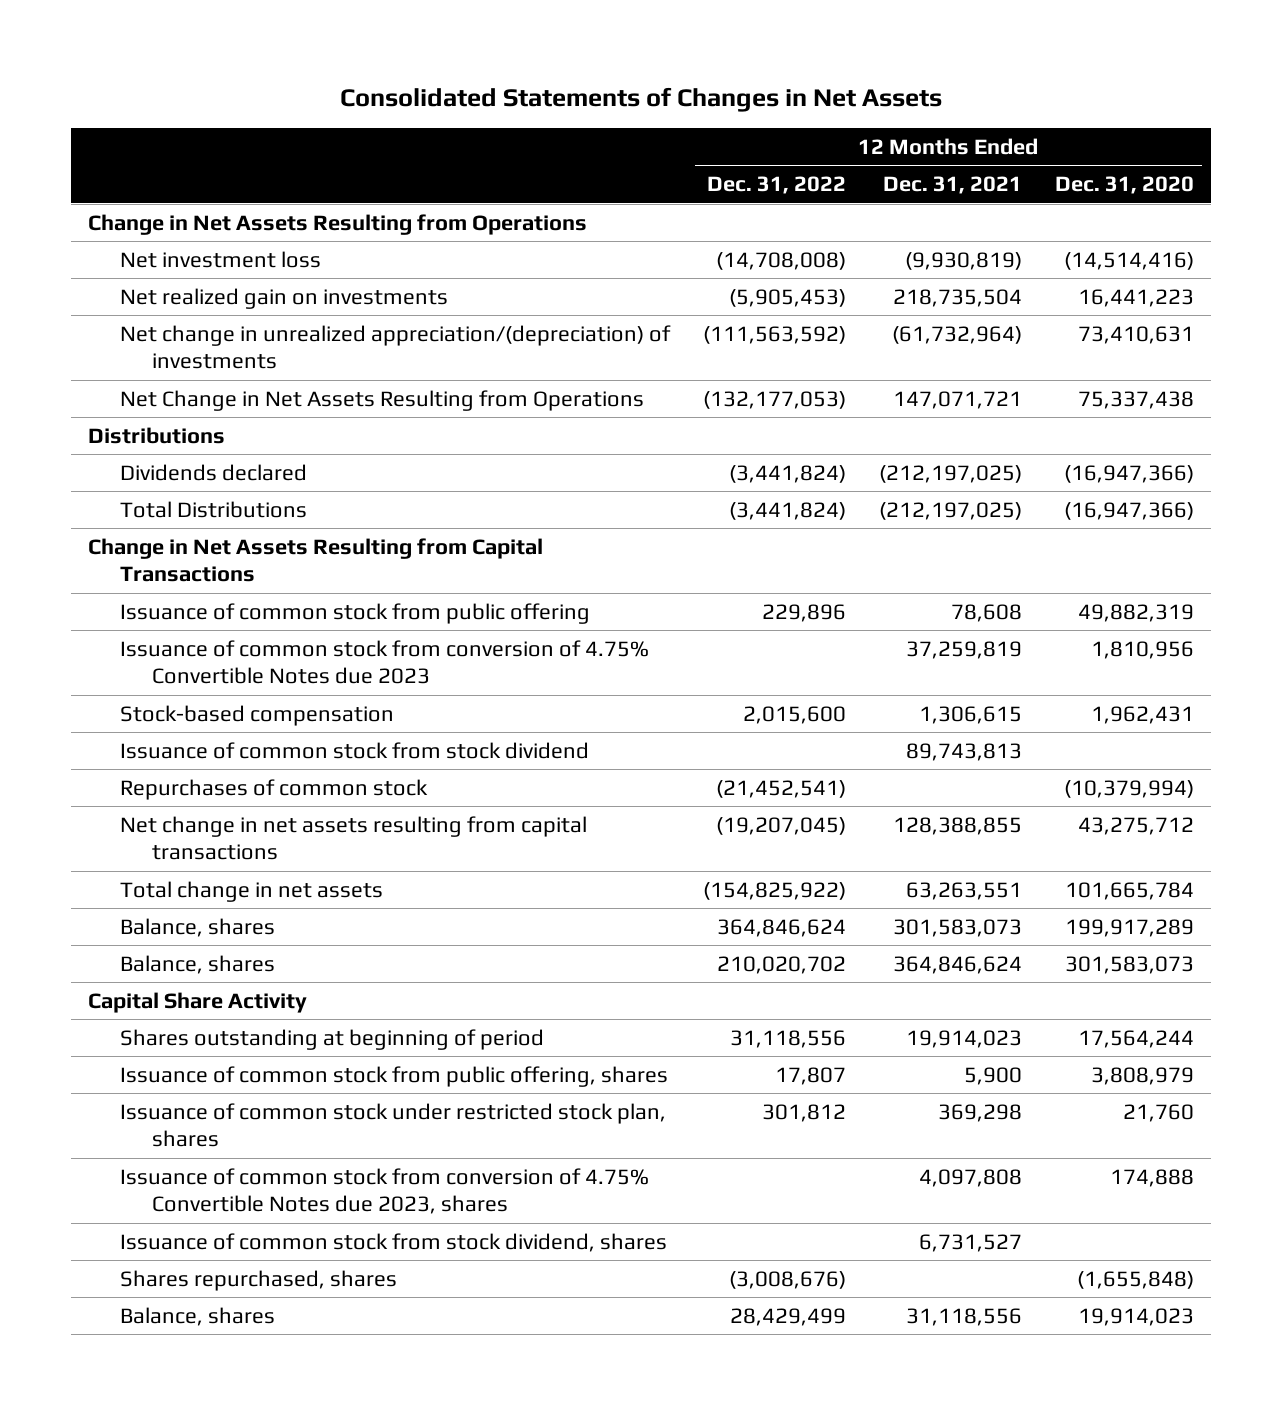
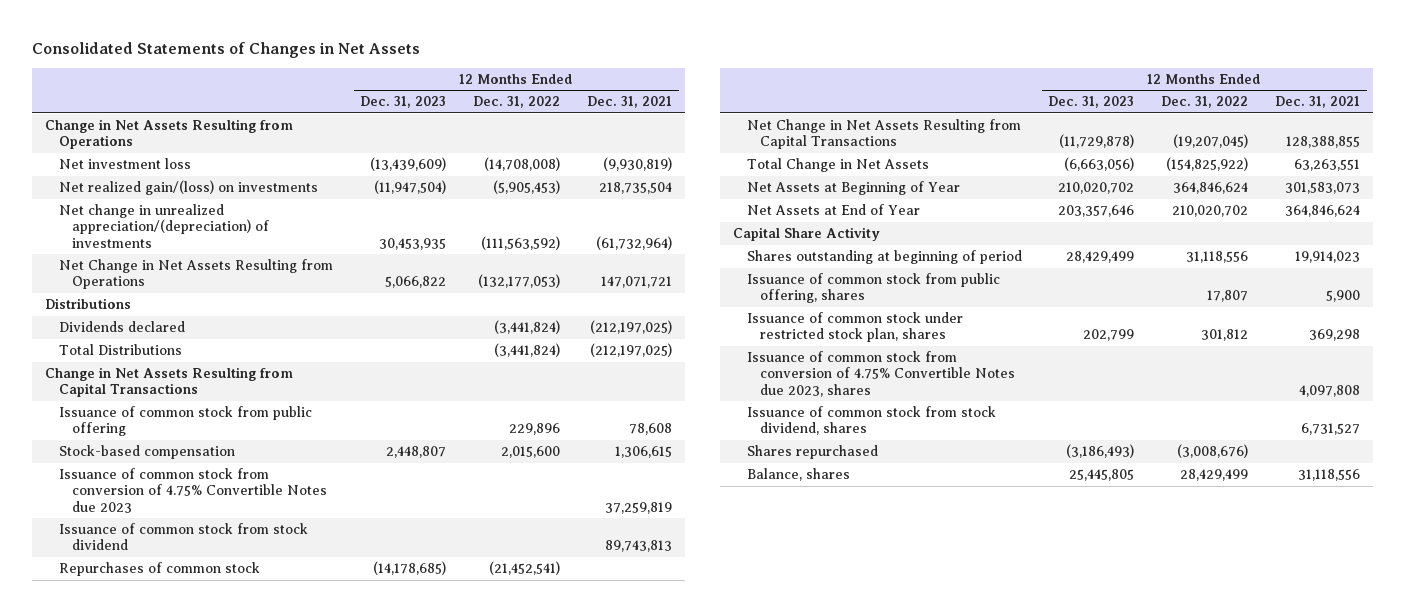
- | 12 Months Ended Dec. 31, 2022 | 12 Months Ended Dec. 31, 2021 | 12 Months Ended Dec. 31, 2020
+ | 12 Months Ended Dec. 31, 2023 | 12 Months Ended Dec. 31, 2022 | 12 Months Ended Dec. 31, 2021
- Net realized gain on investments | (5,905,453) | 218,735,504 | 16,441,223
+ Net realized gain/(loss) on investments | (11,947,504) | (5,905,453) | 218,735,504
moved down: Issuance of common stock from conversion of 4.75% Convertible Notes due 2023 | | | 37,259,819
- Net change in net assets resulting from capital transactions | (19,207,045) | 128,388,855 | 43,275,712
- Total change in net assets | (154,825,922) | 63,263,551 | 101,665,784
- Balance, shares | 364,846,624 | 301,583,073 | 199,917,289
- Balance, shares | 210,020,702 | 364,846,624 | 301,583,073
+ Net Change in Net Assets Resulting from Capital Transactions | (11,729,878) | (19,207,045) | 128,388,855
+ Total Change in Net Assets | (6,663,056) | (154,825,922) | 63,263,551
+ Net Assets at Beginning of Year | 210,020,702 | 364,846,624 | 301,583,073
+ Net Assets at End of Year | 203,357,646 | 210,020,702 | 364,846,624
- Shares repurchased, shares | (3,008,676) | | (1,655,848)
+ Shares repurchased | (3,186,493) | (3,008,676) |

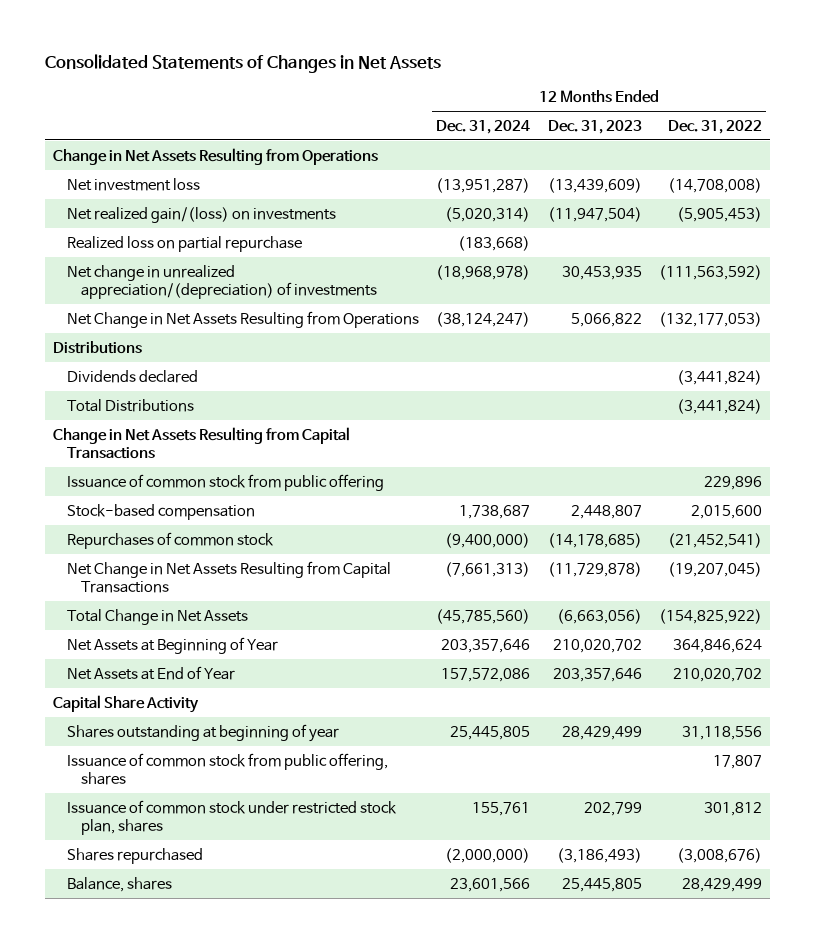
- | 12 Months Ended Dec. 31, 2023 | 12 Months Ended Dec. 31, 2022 | 12 Months Ended Dec. 31, 2021
+ | 12 Months Ended Dec. 31, 2024 | 12 Months Ended Dec. 31, 2023 | 12 Months Ended Dec. 31, 2022
+ Realized loss on partial repurchase | (183,668) | |
- Issuance of common stock from conversion of 4.75% Convertible Notes due 2023 | | | 37,259,819
- Issuance of common stock from stock dividend | | | 89,743,813
- Shares outstanding at beginning of period | 28,429,499 | 31,118,556 | 19,914,023
+ Shares outstanding at beginning of year | 25,445,805 | 28,429,499 | 31,118,556
- Issuance of common stock from conversion of 4.75% Convertible Notes due 2023, shares | | | 4,097,808
- Issuance of common stock from stock dividend, shares | | | 6,731,527

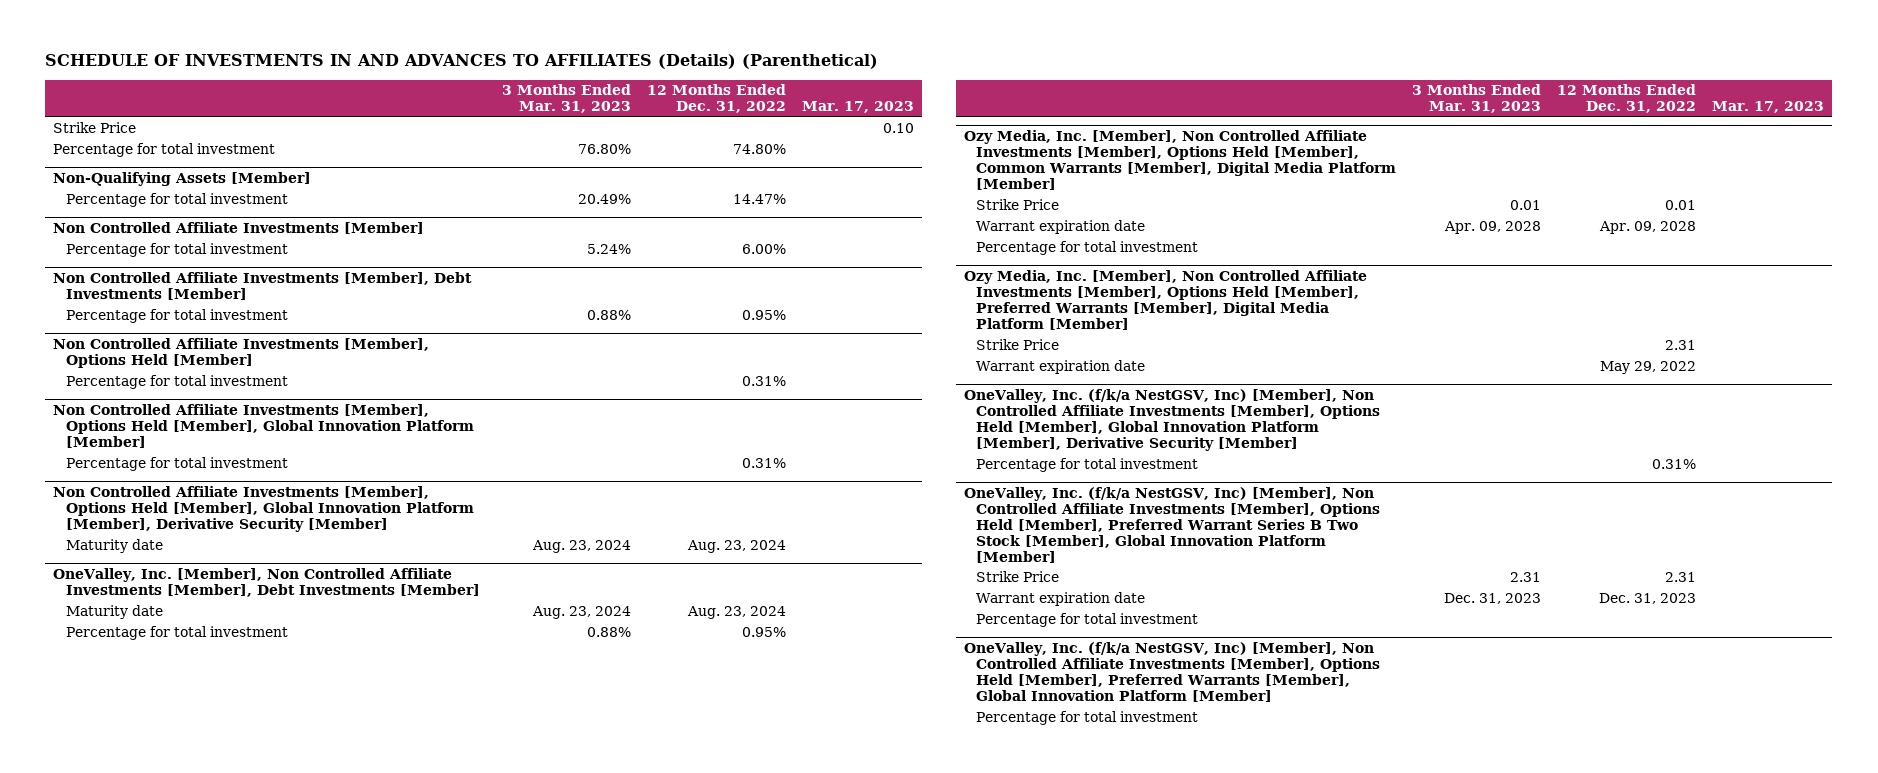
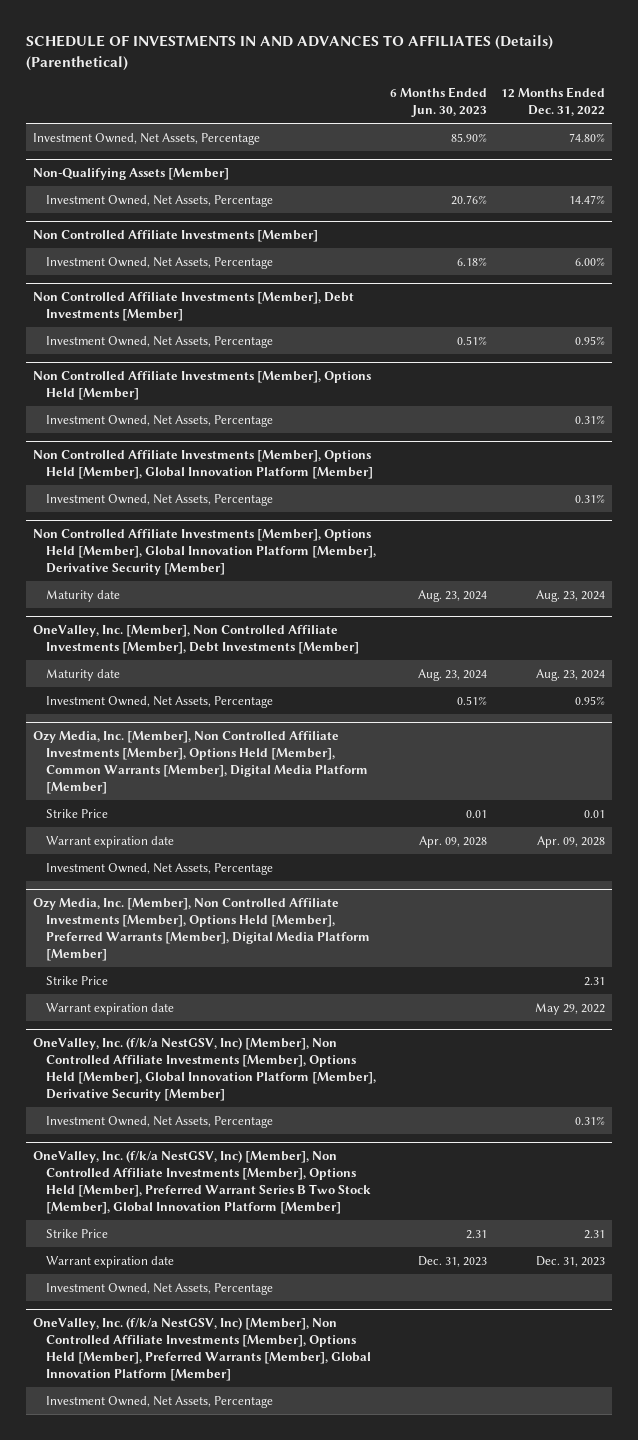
- | 3 Months Ended Mar. 31, 2023 | 12 Months Ended Dec. 31, 2022 | Mar. 17, 2023
+ | 6 Months Ended Jun. 30, 2023 | 12 Months Ended Dec. 31, 2022
- Strike Price | | | 0.10
- Percentage for total investment | 76.80% | 74.80% |
+ Investment Owned, Net Assets, Percentage | 85.90% | 74.80%
@ Non-Qualifying Assets [Member]
- Percentage for total investment | 20.49% | 14.47% |
+ Investment Owned, Net Assets, Percentage | 20.76% | 14.47%
@ Non Controlled Affiliate Investments [Member]
- Percentage for total investment | 5.24% | 6.00% |
+ Investment Owned, Net Assets, Percentage | 6.18% | 6.00%
@ Non Controlled Affiliate Investments [Member], Debt Investments [Member]
- Percentage for total investment | 0.88% | 0.95% |
+ Investment Owned, Net Assets, Percentage | 0.51% | 0.95%
@ Non Controlled Affiliate Investments [Member], Options Held [Member]
- Percentage for total investment | | 0.31% |
+ Investment Owned, Net Assets, Percentage | | 0.31%
@ Non Controlled Affiliate Investments [Member], Options Held [Member], Global Innovation Platform [Member]
- Percentage for total investment | | 0.31% |
+ Investment Owned, Net Assets, Percentage | | 0.31%
@ OneValley, Inc. [Member], Non Controlled Affiliate Investments [Member], Debt Investments [Member]
- Percentage for total investment | 0.88% | 0.95% |
+ Investment Owned, Net Assets, Percentage | 0.51% | 0.95%
@ Ozy Media, Inc. [Member], Non Controlled Affiliate Investments [Member], Options Held [Member], Common Warrants [Member], Digital Media Platform [Member]
- Percentage for total investment
+ Investment Owned, Net Assets, Percentage
@ OneValley, Inc. (f/k/a NestGSV, Inc) [Member], Non Controlled Affiliate Investments [Member], Options Held [Member], Global Innovation Platform [Member], Derivative Security [Member]
- Percentage for total investment | | 0.31% |
+ Investment Owned, Net Assets, Percentage | | 0.31%
@ OneValley, Inc. (f/k/a NestGSV, Inc) [Member], Non Controlled Affiliate Investments [Member], Options Held [Member], Preferred Warrant Series B Two Stock [Member], Global Innovation Platform [Member]
- Percentage for total investment
+ Investment Owned, Net Assets, Percentage
@ OneValley, Inc. (f/k/a NestGSV, Inc) [Member], Non Controlled Affiliate Investments [Member], Options Held [Member], Preferred Warrants [Member], Global Innovation Platform [Member]
- Percentage for total investment
+ Investment Owned, Net Assets, Percentage

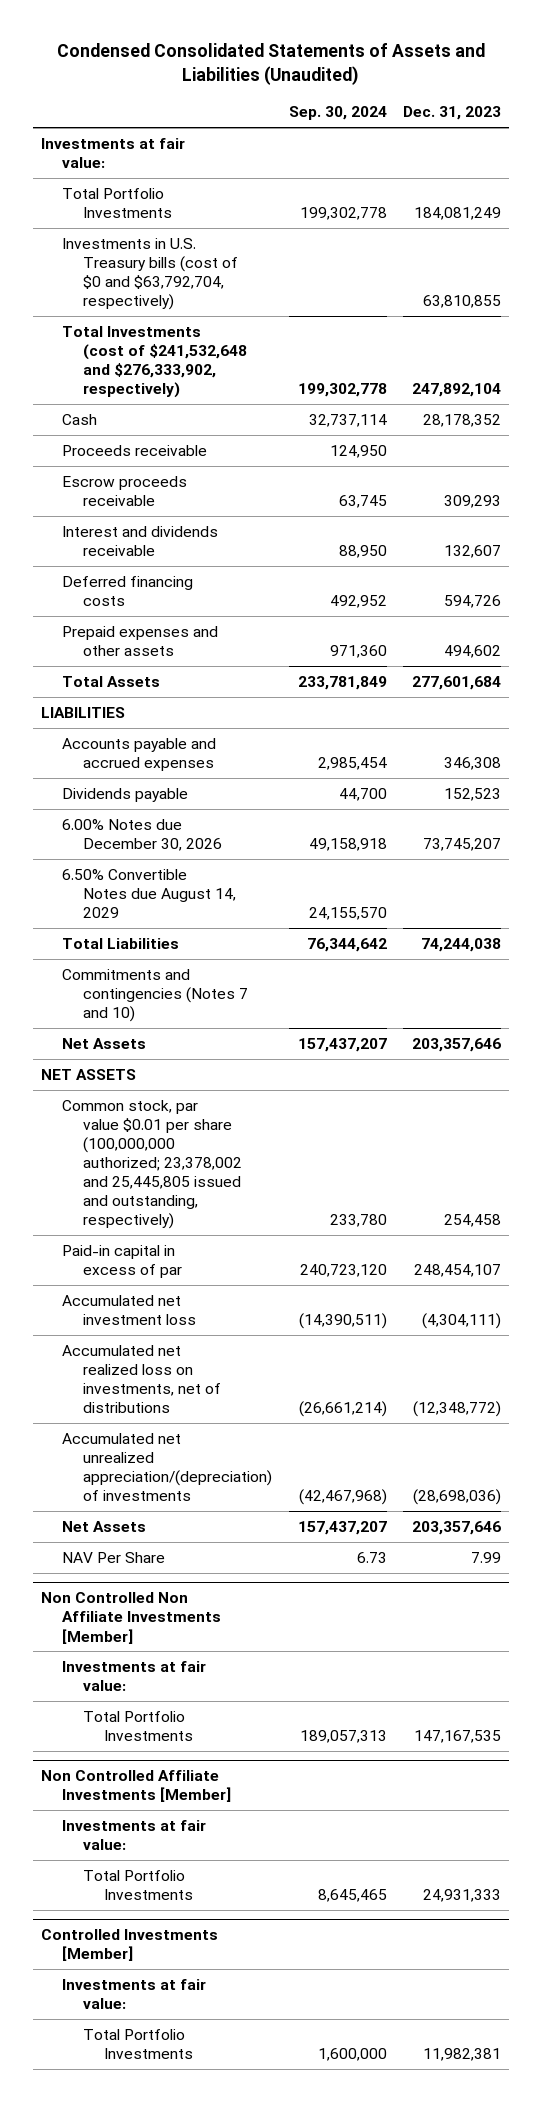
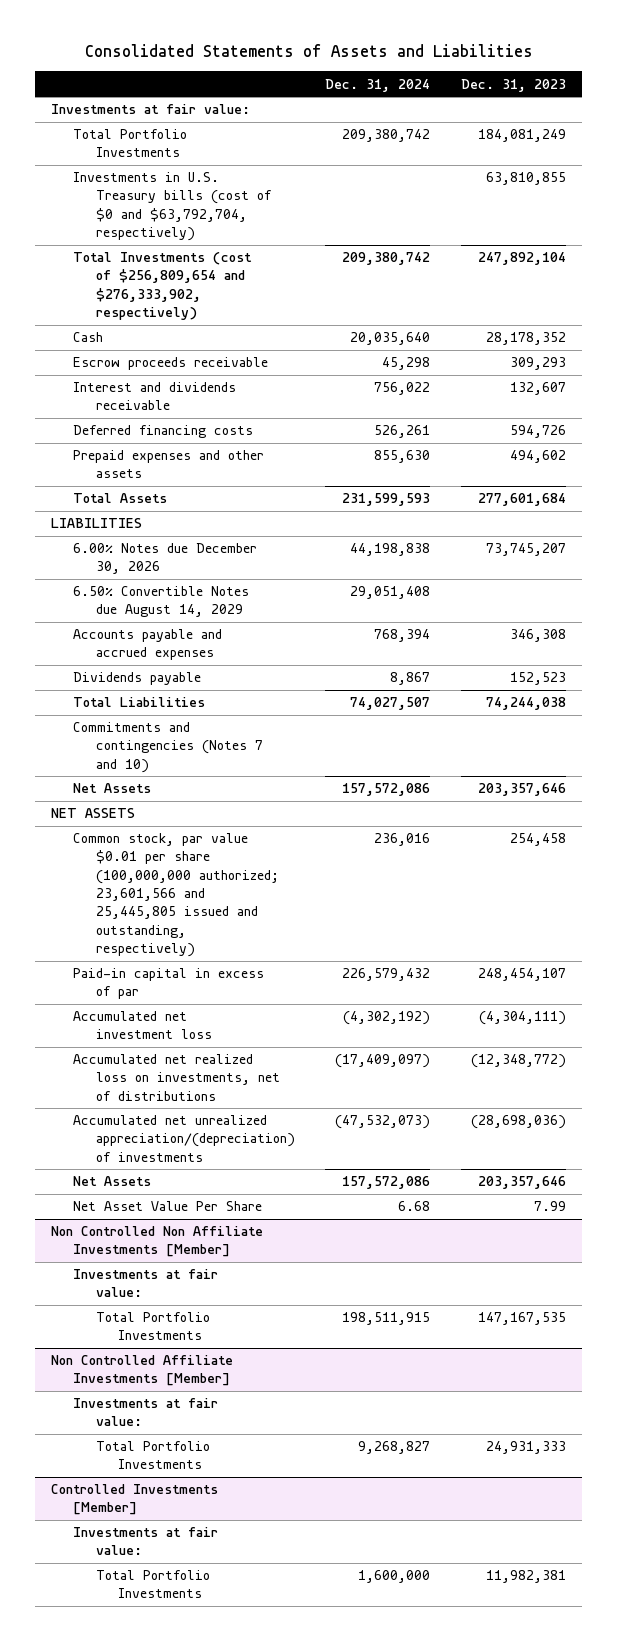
- Condensed Consolidated Statements of Assets and Liabilities (Unaudited)
+ Consolidated Statements of Assets and Liabilities
- | Sep. 30, 2024 | Dec. 31, 2023
+ | Dec. 31, 2024 | Dec. 31, 2023
- Total Investments (cost of $241,532,648 and $276,333,902, respectively) | 199,302,778 | 247,892,104
+ Total Investments (cost of $256,809,654 and $276,333,902, respectively) | 209,380,742 | 247,892,104
- Proceeds receivable | 124,950 |
moved down: Accounts payable and accrued expenses | 768,394 | 346,308
moved down: Dividends payable | 8,867 | 152,523
- Common stock, par value $0.01 per share (100,000,000 authorized; 23,378,002 and 25,445,805 issued and outstanding, respectively) | 233,780 | 254,458
+ Common stock, par value $0.01 per share (100,000,000 authorized; 23,601,566 and 25,445,805 issued and outstanding, respectively) | 236,016 | 254,458
- NAV Per Share | 6.73 | 7.99
+ Net Asset Value Per Share | 6.68 | 7.99

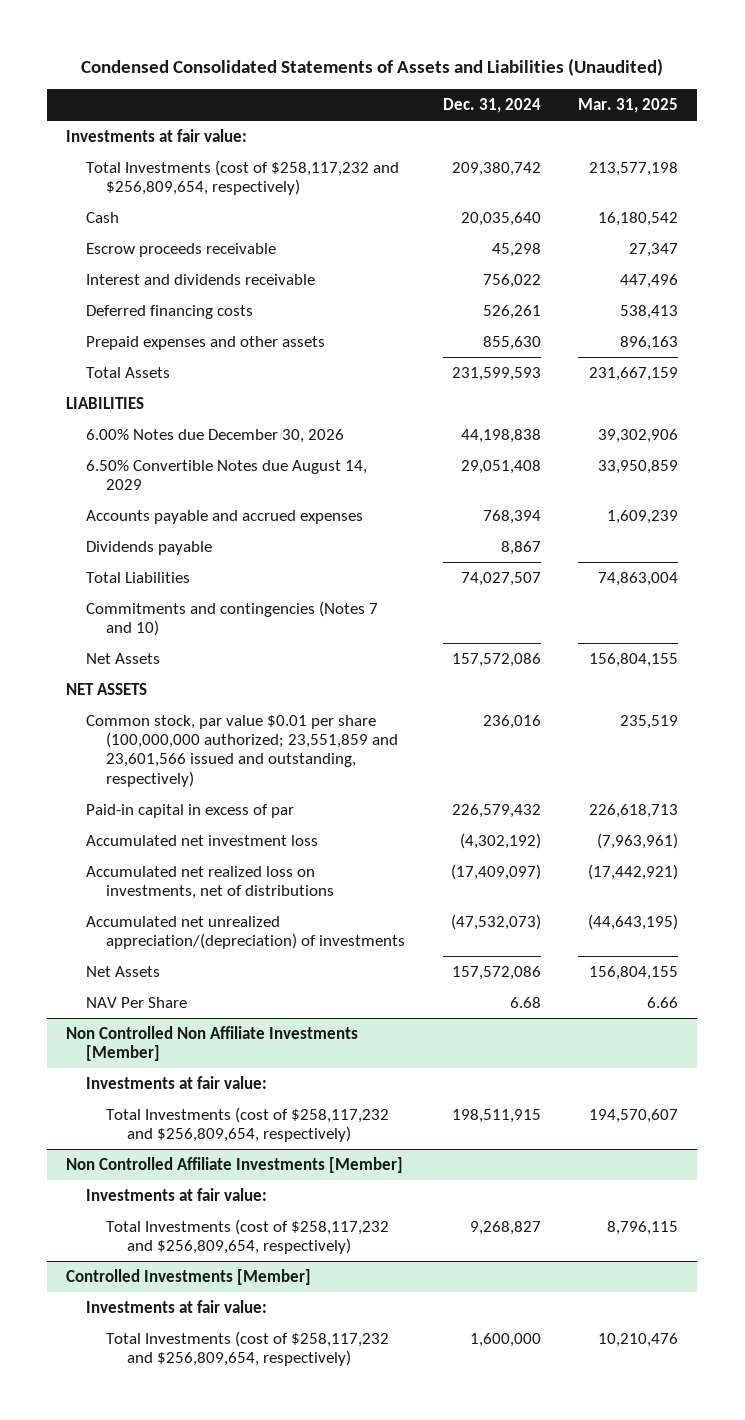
- Consolidated Statements of Assets and Liabilities
+ Condensed Consolidated Statements of Assets and Liabilities (Unaudited)
- | Dec. 31, 2024 | Dec. 31, 2023
+ | Dec. 31, 2024 | Mar. 31, 2025
- Total Portfolio Investments | 209,380,742 | 184,081,249
- Investments in U.S. Treasury bills (cost of $0 and $63,792,704, respectively) | | 63,810,855
- Total Investments (cost of $256,809,654 and $276,333,902, respectively) | 209,380,742 | 247,892,104
+ Total Investments (cost of $258,117,232 and $256,809,654, respectively) | 209,380,742 | 213,577,198
- Common stock, par value $0.01 per share (100,000,000 authorized; 23,601,566 and 25,445,805 issued and outstanding, respectively) | 236,016 | 254,458
+ Common stock, par value $0.01 per share (100,000,000 authorized; 23,551,859 and 23,601,566 issued and outstanding, respectively) | 236,016 | 235,519
- Net Asset Value Per Share | 6.68 | 7.99
+ NAV Per Share | 6.68 | 6.66
@ Non Controlled Non Affiliate Investments [Member]
- Total Portfolio Investments | 198,511,915 | 147,167,535
+ Total Investments (cost of $258,117,232 and $256,809,654, respectively) | 198,511,915 | 194,570,607
@ Non Controlled Affiliate Investments [Member]
- Total Portfolio Investments | 9,268,827 | 24,931,333
+ Total Investments (cost of $258,117,232 and $256,809,654, respectively) | 9,268,827 | 8,796,115
@ Controlled Investments [Member]
- Total Portfolio Investments | 1,600,000 | 11,982,381
+ Total Investments (cost of $258,117,232 and $256,809,654, respectively) | 1,600,000 | 10,210,476

